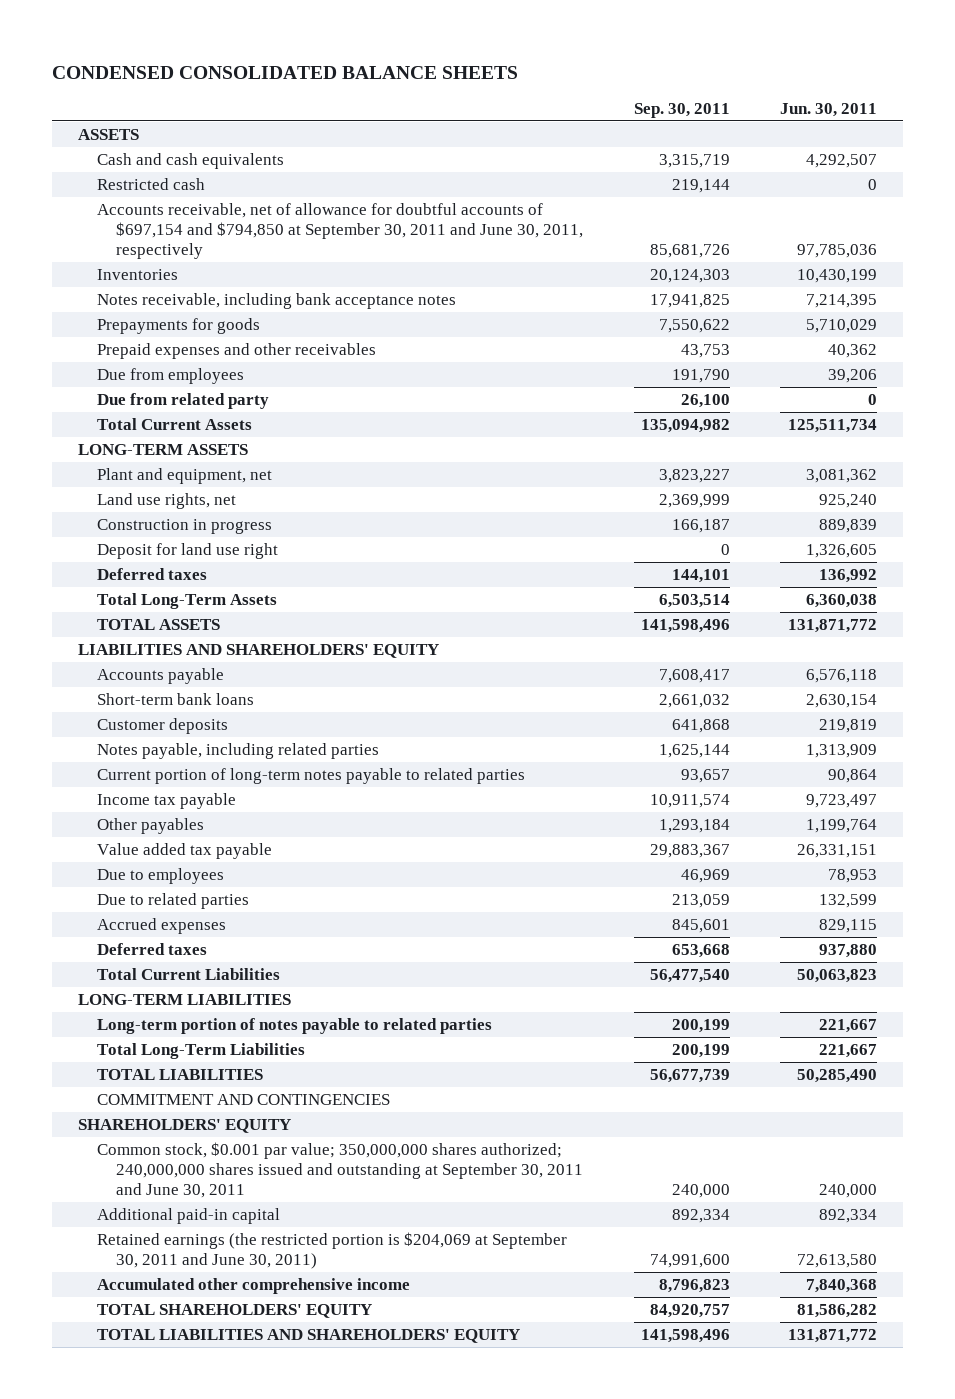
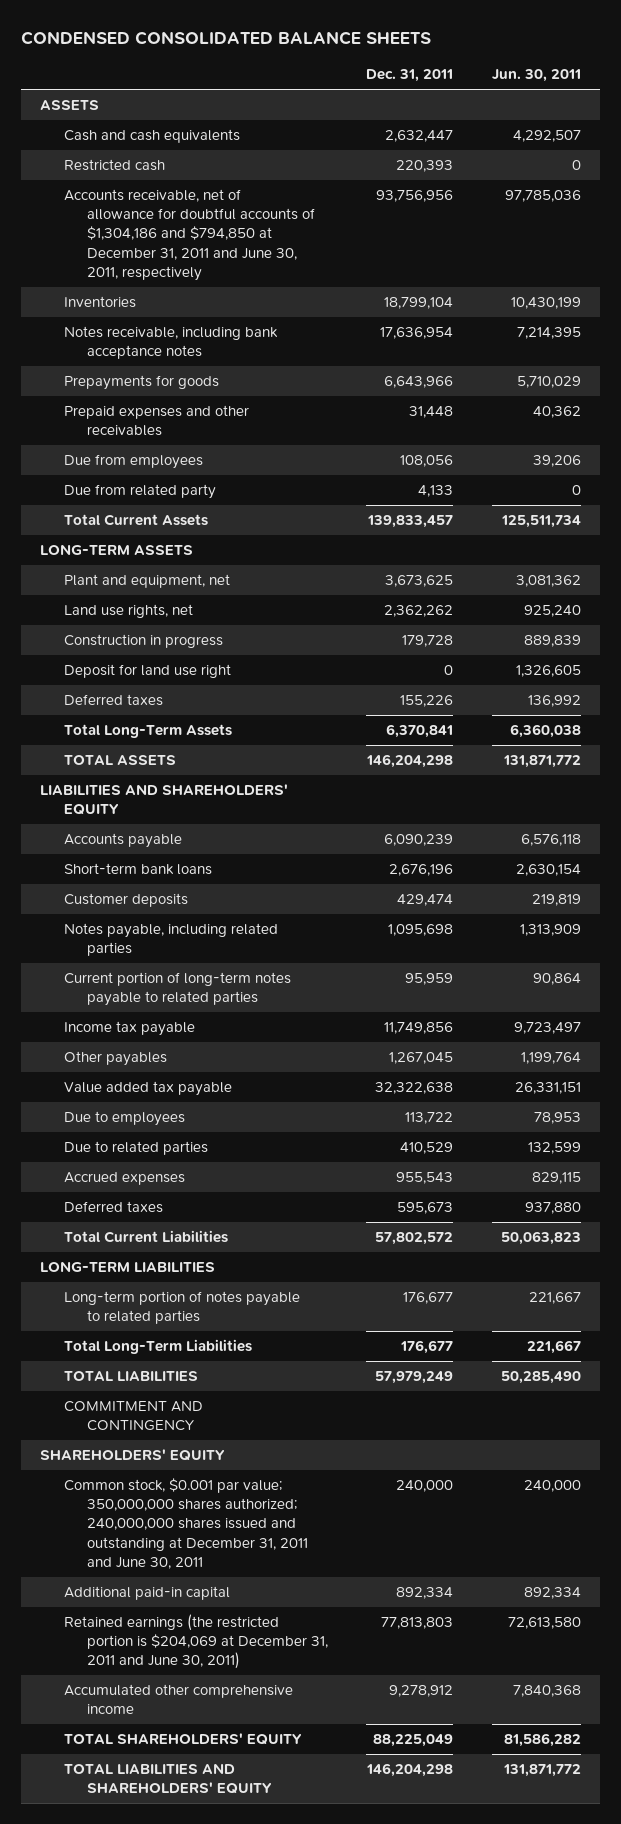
- | Sep. 30, 2011 | Jun. 30, 2011
+ | Dec. 31, 2011 | Jun. 30, 2011
- Accounts receivable, net of allowance for doubtful accounts of $697,154 and $794,850 at September 30, 2011 and June 30, 2011, respectively | 85,681,726 | 97,785,036
+ Accounts receivable, net of allowance for doubtful accounts of $1,304,186 and $794,850 at December 31, 2011 and June 30, 2011, respectively | 93,756,956 | 97,785,036
- COMMITMENT AND CONTINGENCIES
+ COMMITMENT AND CONTINGENCY
- Common stock, $0.001 par value; 350,000,000 shares authorized; 240,000,000 shares issued and outstanding at September 30, 2011 and June 30, 2011 | 240,000 | 240,000
+ Common stock, $0.001 par value; 350,000,000 shares authorized; 240,000,000 shares issued and outstanding at December 31, 2011 and June 30, 2011 | 240,000 | 240,000
- Retained earnings (the restricted portion is $204,069 at September 30, 2011 and June 30, 2011) | 74,991,600 | 72,613,580
+ Retained earnings (the restricted portion is $204,069 at December 31, 2011 and June 30, 2011) | 77,813,803 | 72,613,580

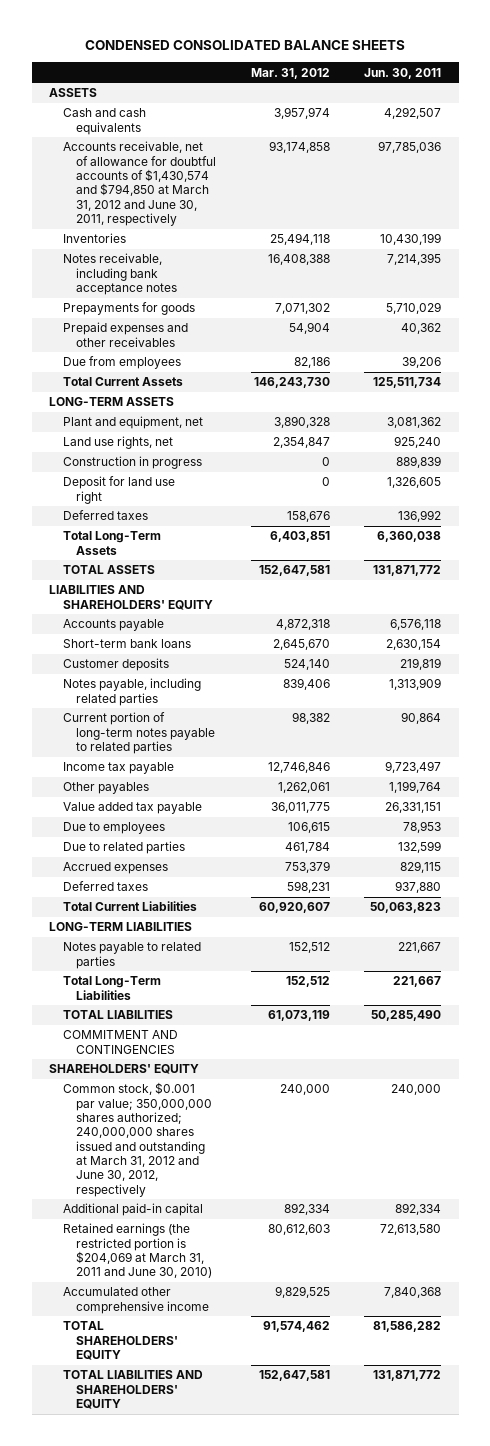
- | Dec. 31, 2011 | Jun. 30, 2011
+ | Mar. 31, 2012 | Jun. 30, 2011
- Restricted cash | 220,393 | 0
- Accounts receivable, net of allowance for doubtful accounts of $1,304,186 and $794,850 at December 31, 2011 and June 30, 2011, respectively | 93,756,956 | 97,785,036
+ Accounts receivable, net of allowance for doubtful accounts of $1,430,574 and $794,850 at March 31, 2012 and June 30, 2011, respectively | 93,174,858 | 97,785,036
- Due from related party | 4,133 | 0
- Long-term portion of notes payable to related parties | 176,677 | 221,667
+ Notes payable to related parties | 152,512 | 221,667
- COMMITMENT AND CONTINGENCY
+ COMMITMENT AND CONTINGENCIES
- Common stock, $0.001 par value; 350,000,000 shares authorized; 240,000,000 shares issued and outstanding at December 31, 2011 and June 30, 2011 | 240,000 | 240,000
+ Common stock, $0.001 par value; 350,000,000 shares authorized; 240,000,000 shares issued and outstanding at March 31, 2012 and June 30, 2012, respectively | 240,000 | 240,000
- Retained earnings (the restricted portion is $204,069 at December 31, 2011 and June 30, 2011) | 77,813,803 | 72,613,580
+ Retained earnings (the restricted portion is $204,069 at March 31, 2011 and June 30, 2010) | 80,612,603 | 72,613,580

